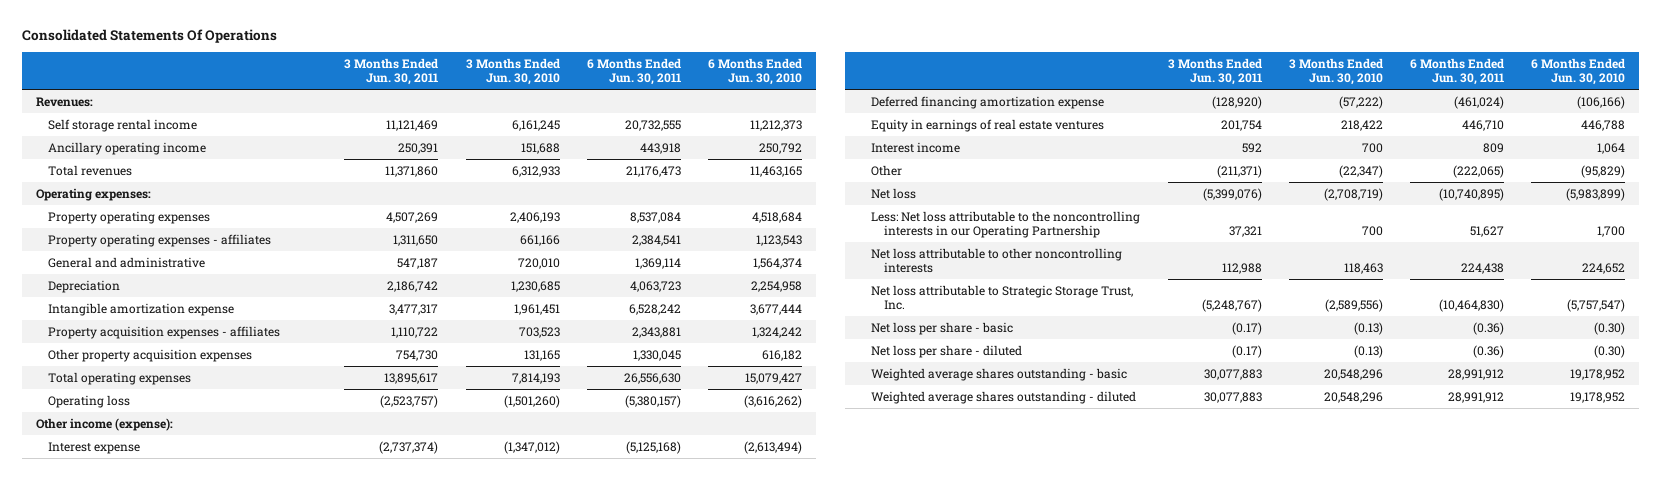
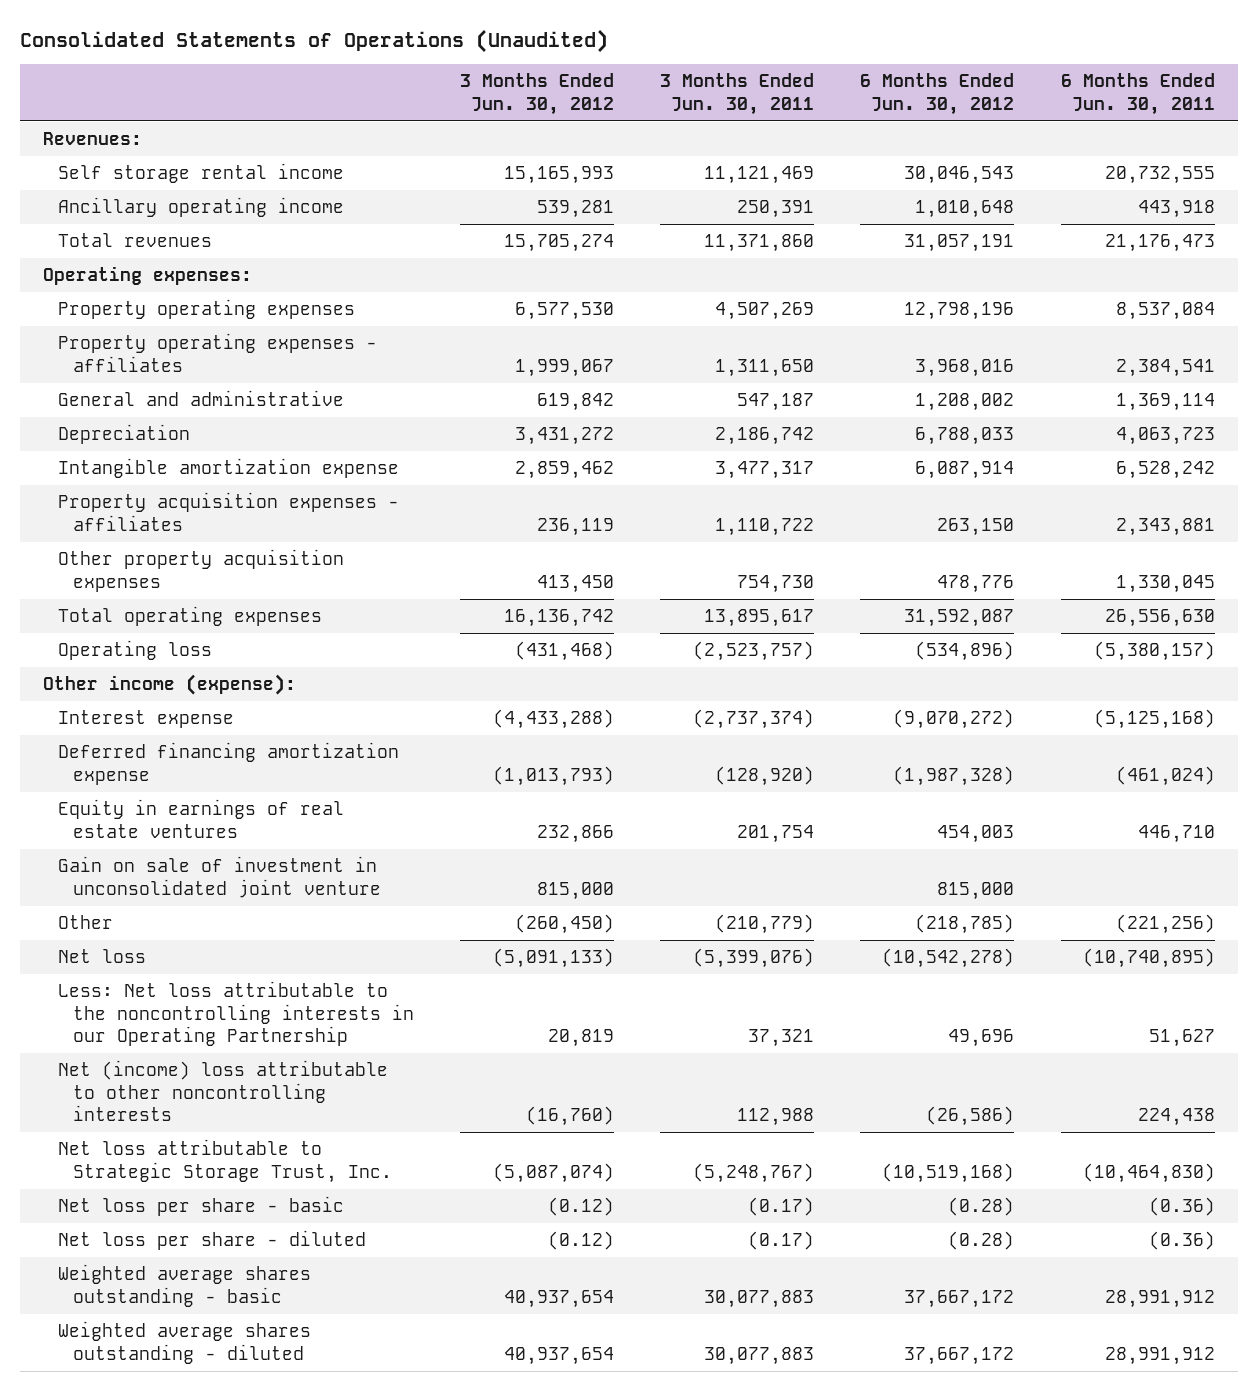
- Consolidated Statements Of Operations
+ Consolidated Statements of Operations (Unaudited)
- | 3 Months Ended Jun. 30, 2011 | 3 Months Ended Jun. 30, 2010 | 6 Months Ended Jun. 30, 2011 | 6 Months Ended Jun. 30, 2010
+ | 3 Months Ended Jun. 30, 2012 | 3 Months Ended Jun. 30, 2011 | 6 Months Ended Jun. 30, 2012 | 6 Months Ended Jun. 30, 2011
- Interest income | 592 | 700 | 809 | 1,064
- Other | (211,371) | (22,347) | (222,065) | (95,829)
+ Gain on sale of investment in unconsolidated joint venture | 815,000 | | 815,000 |
+ Other | (260,450) | (210,779) | (218,785) | (221,256)
- Net loss attributable to other noncontrolling interests | 112,988 | 118,463 | 224,438 | 224,652
+ Net (income) loss attributable to other noncontrolling interests | (16,760) | 112,988 | (26,586) | 224,438

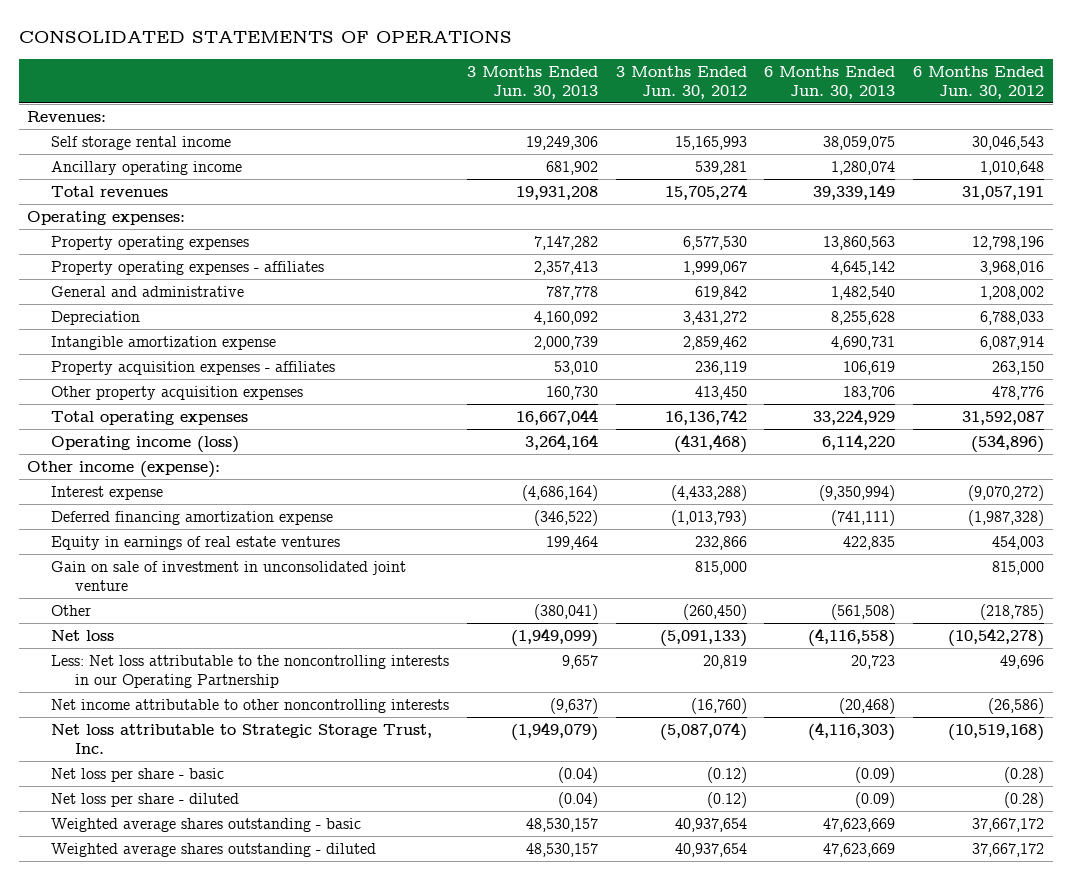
- Consolidated Statements of Operations (Unaudited)
+ CONSOLIDATED STATEMENTS OF OPERATIONS
- | 3 Months Ended Jun. 30, 2012 | 3 Months Ended Jun. 30, 2011 | 6 Months Ended Jun. 30, 2012 | 6 Months Ended Jun. 30, 2011
+ | 3 Months Ended Jun. 30, 2013 | 3 Months Ended Jun. 30, 2012 | 6 Months Ended Jun. 30, 2013 | 6 Months Ended Jun. 30, 2012
- Operating loss | (431,468) | (2,523,757) | (534,896) | (5,380,157)
+ Operating income (loss) | 3,264,164 | (431,468) | 6,114,220 | (534,896)
- Net (income) loss attributable to other noncontrolling interests | (16,760) | 112,988 | (26,586) | 224,438
+ Net income attributable to other noncontrolling interests | (9,637) | (16,760) | (20,468) | (26,586)

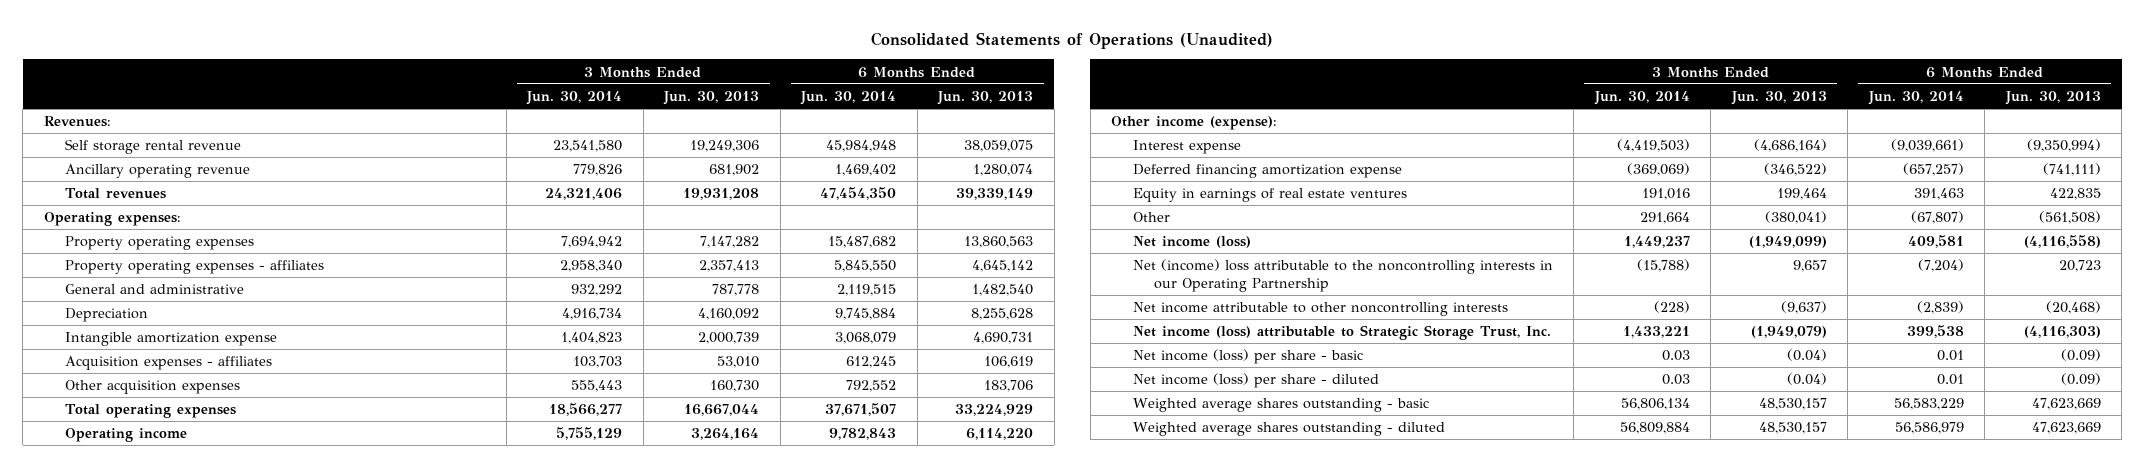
- CONSOLIDATED STATEMENTS OF OPERATIONS
+ Consolidated Statements of Operations (Unaudited)
- | 3 Months Ended Jun. 30, 2013 | 3 Months Ended Jun. 30, 2012 | 6 Months Ended Jun. 30, 2013 | 6 Months Ended Jun. 30, 2012
+ | 3 Months Ended Jun. 30, 2014 | 3 Months Ended Jun. 30, 2013 | 6 Months Ended Jun. 30, 2014 | 6 Months Ended Jun. 30, 2013
- Self storage rental income | 19,249,306 | 15,165,993 | 38,059,075 | 30,046,543
- Ancillary operating income | 681,902 | 539,281 | 1,280,074 | 1,010,648
+ Self storage rental revenue | 23,541,580 | 19,249,306 | 45,984,948 | 38,059,075
+ Ancillary operating revenue | 779,826 | 681,902 | 1,469,402 | 1,280,074
- Property acquisition expenses - affiliates | 53,010 | 236,119 | 106,619 | 263,150
- Other property acquisition expenses | 160,730 | 413,450 | 183,706 | 478,776
+ Acquisition expenses - affiliates | 103,703 | 53,010 | 612,245 | 106,619
+ Other acquisition expenses | 555,443 | 160,730 | 792,552 | 183,706
- Operating income (loss) | 3,264,164 | (431,468) | 6,114,220 | (534,896)
+ Operating income | 5,755,129 | 3,264,164 | 9,782,843 | 6,114,220
- Gain on sale of investment in unconsolidated joint venture | | 815,000 | | 815,000
- Net loss | (1,949,099) | (5,091,133) | (4,116,558) | (10,542,278)
- Less: Net loss attributable to the noncontrolling interests in our Operating Partnership | 9,657 | 20,819 | 20,723 | 49,696
+ Net income (loss) | 1,449,237 | (1,949,099) | 409,581 | (4,116,558)
+ Net (income) loss attributable to the noncontrolling interests in our Operating Partnership | (15,788) | 9,657 | (7,204) | 20,723
- Net loss attributable to Strategic Storage Trust, Inc. | (1,949,079) | (5,087,074) | (4,116,303) | (10,519,168)
- Net loss per share - basic | (0.04) | (0.12) | (0.09) | (0.28)
- Net loss per share - diluted | (0.04) | (0.12) | (0.09) | (0.28)
+ Net income (loss) attributable to Strategic Storage Trust, Inc. | 1,433,221 | (1,949,079) | 399,538 | (4,116,303)
+ Net income (loss) per share - basic | 0.03 | (0.04) | 0.01 | (0.09)
+ Net income (loss) per share - diluted | 0.03 | (0.04) | 0.01 | (0.09)

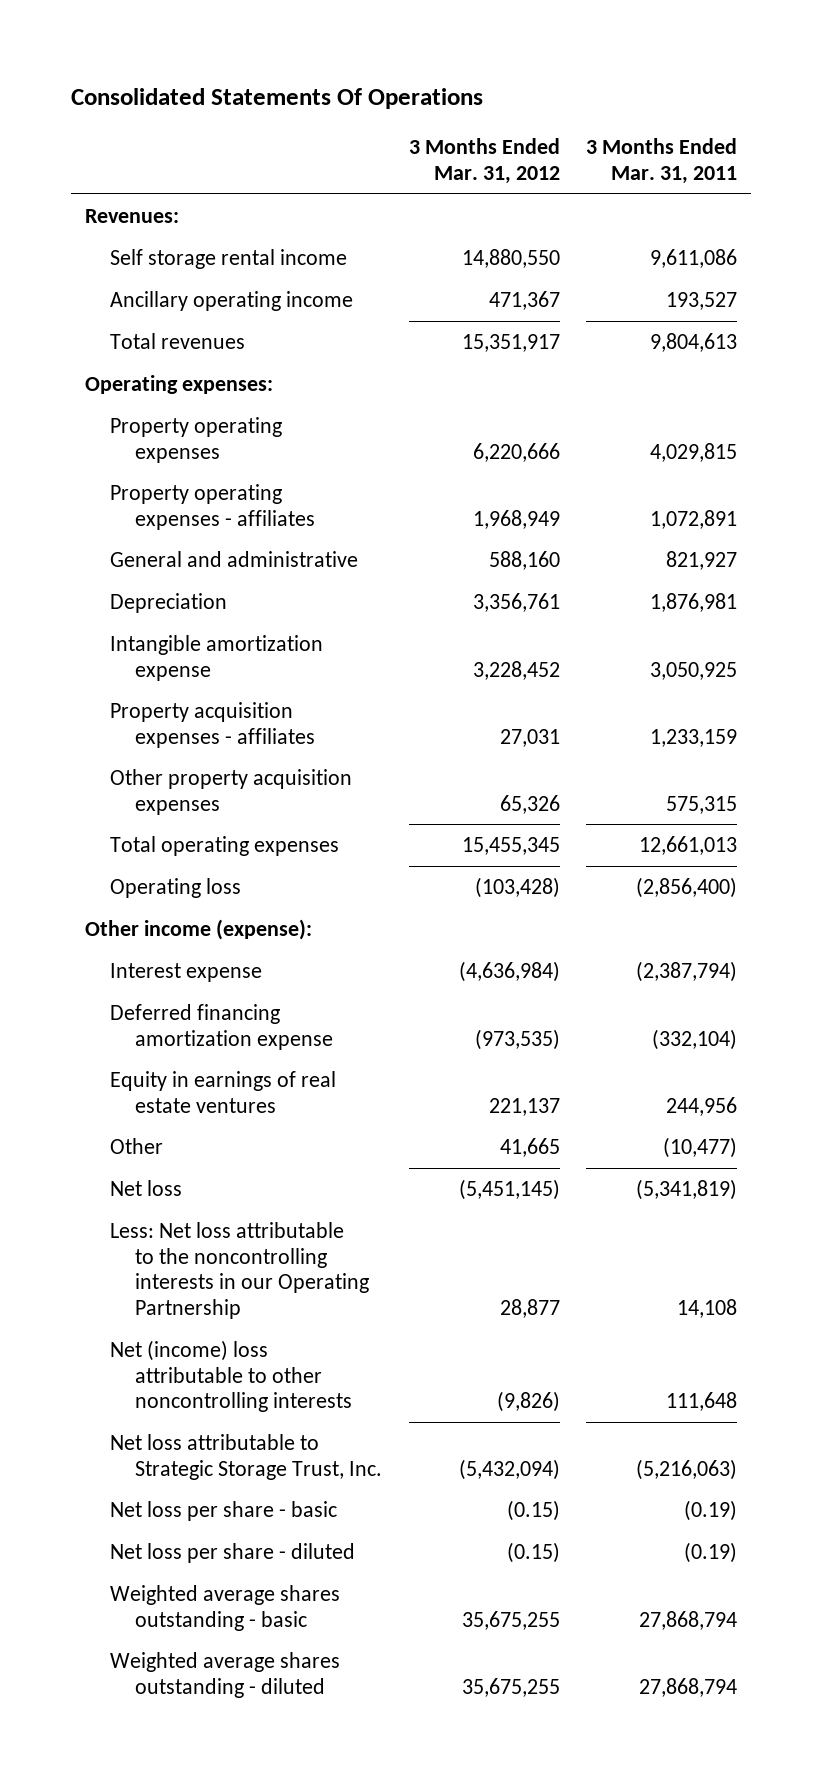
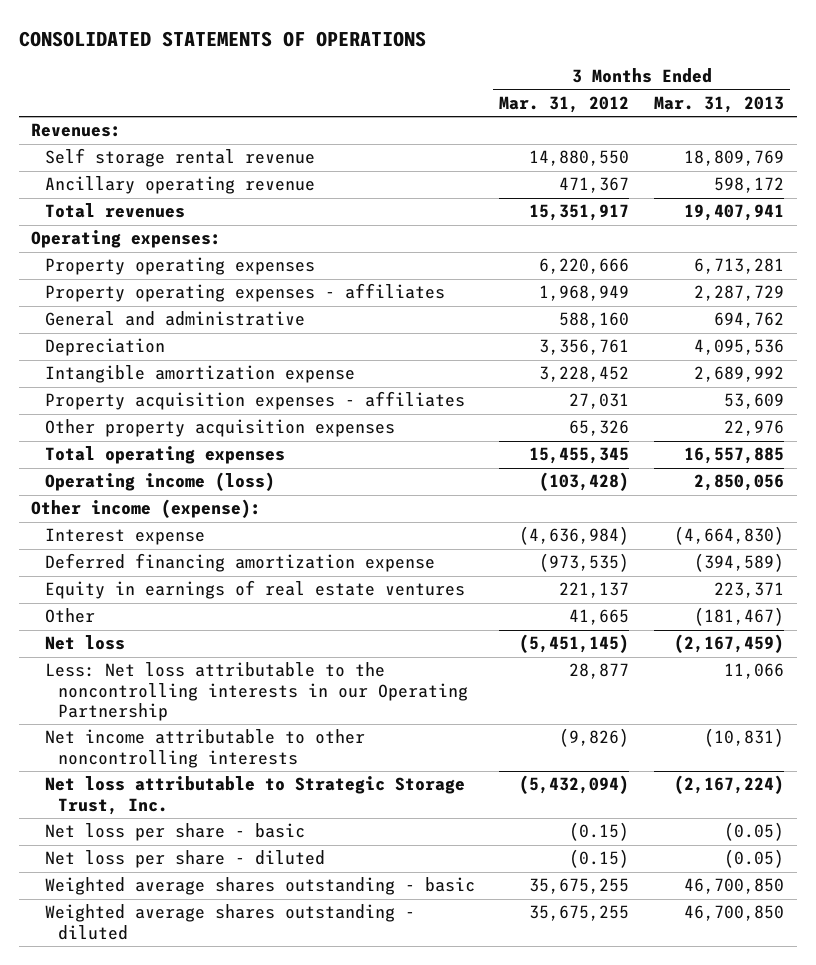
- Consolidated Statements Of Operations
+ CONSOLIDATED STATEMENTS OF OPERATIONS
- | 3 Months Ended Mar. 31, 2012 | 3 Months Ended Mar. 31, 2011
+ | 3 Months Ended Mar. 31, 2012 | 3 Months Ended Mar. 31, 2013
- Self storage rental income | 14,880,550 | 9,611,086
- Ancillary operating income | 471,367 | 193,527
+ Self storage rental revenue | 14,880,550 | 18,809,769
+ Ancillary operating revenue | 471,367 | 598,172
- Operating loss | (103,428) | (2,856,400)
+ Operating income (loss) | (103,428) | 2,850,056
- Net (income) loss attributable to other noncontrolling interests | (9,826) | 111,648
+ Net income attributable to other noncontrolling interests | (9,826) | (10,831)

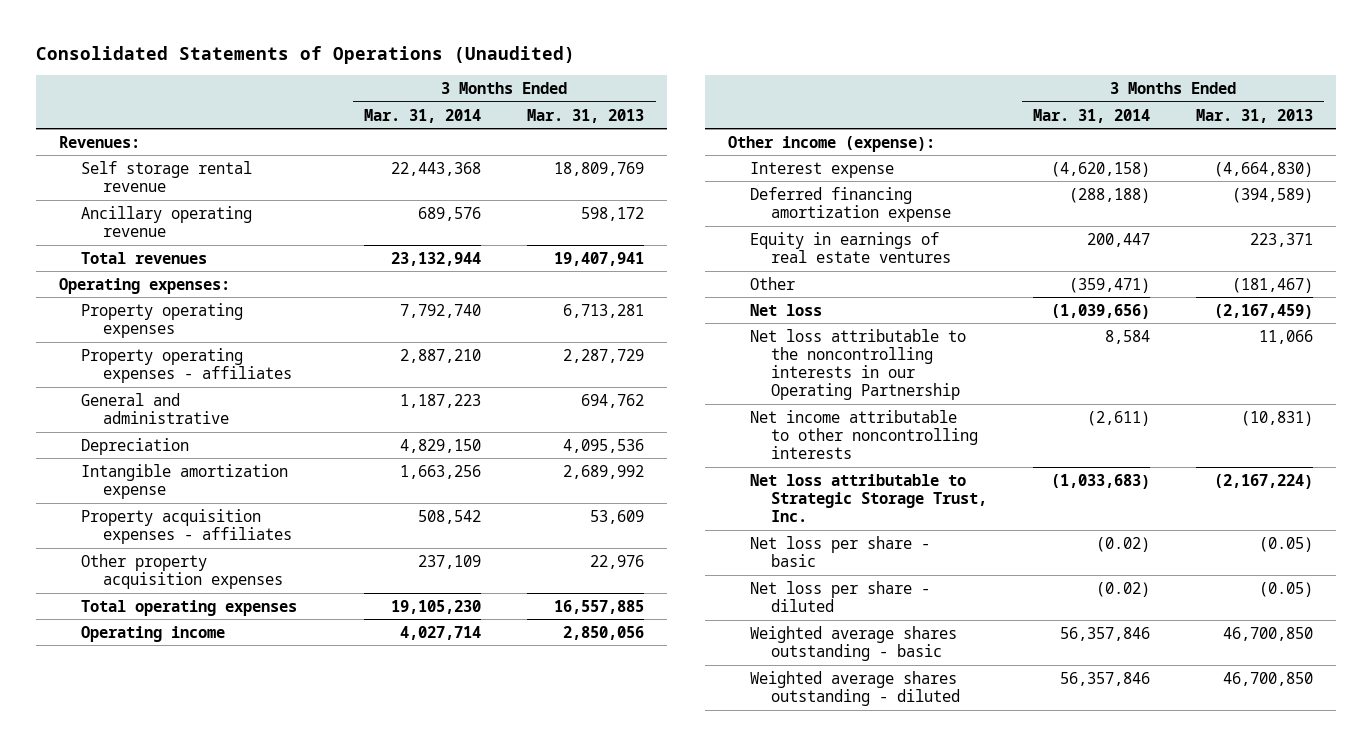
- CONSOLIDATED STATEMENTS OF OPERATIONS
+ Consolidated Statements of Operations (Unaudited)
- | 3 Months Ended Mar. 31, 2012 | 3 Months Ended Mar. 31, 2013
+ | 3 Months Ended Mar. 31, 2014 | 3 Months Ended Mar. 31, 2013
- Operating income (loss) | (103,428) | 2,850,056
+ Operating income | 4,027,714 | 2,850,056
- Less: Net loss attributable to the noncontrolling interests in our Operating Partnership | 28,877 | 11,066
+ Net loss attributable to the noncontrolling interests in our Operating Partnership | 8,584 | 11,066

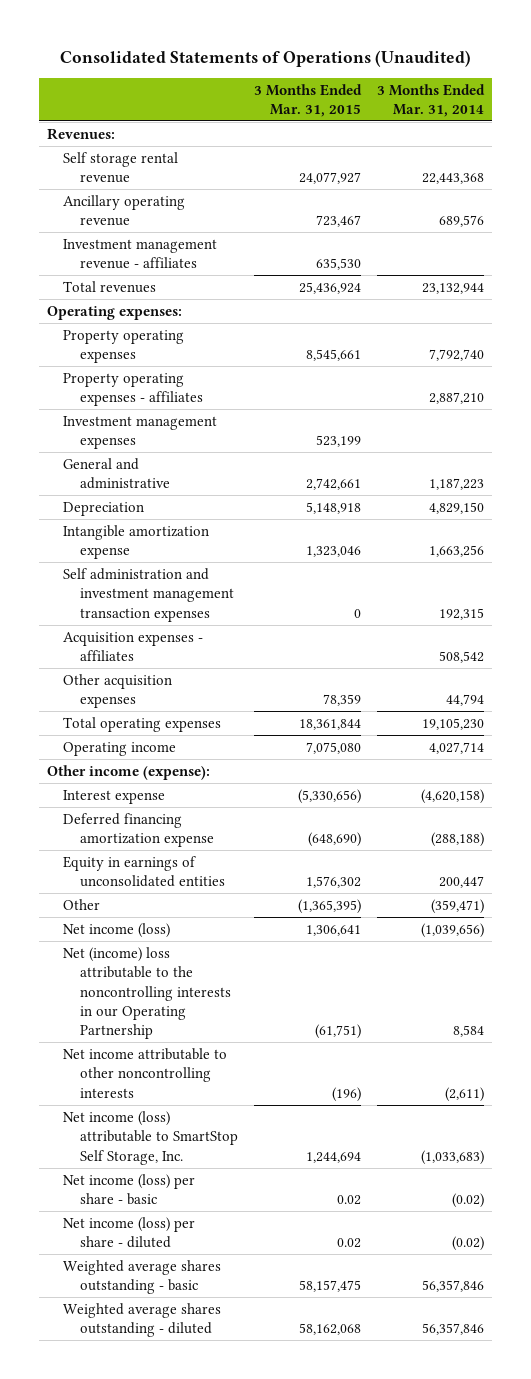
- | 3 Months Ended Mar. 31, 2014 | 3 Months Ended Mar. 31, 2013
+ | 3 Months Ended Mar. 31, 2015 | 3 Months Ended Mar. 31, 2014
+ Investment management revenue - affiliates | 635,530 |
+ Investment management expenses | 523,199 |
- Property acquisition expenses - affiliates | 508,542 | 53,609
- Other property acquisition expenses | 237,109 | 22,976
+ Self administration and investment management transaction expenses | 0 | 192,315
+ Acquisition expenses - affiliates | | 508,542
+ Other acquisition expenses | 78,359 | 44,794
- Equity in earnings of real estate ventures | 200,447 | 223,371
+ Equity in earnings of unconsolidated entities | 1,576,302 | 200,447
- Net loss | (1,039,656) | (2,167,459)
- Net loss attributable to the noncontrolling interests in our Operating Partnership | 8,584 | 11,066
+ Net income (loss) | 1,306,641 | (1,039,656)
+ Net (income) loss attributable to the noncontrolling interests in our Operating Partnership | (61,751) | 8,584
- Net loss attributable to Strategic Storage Trust, Inc. | (1,033,683) | (2,167,224)
- Net loss per share - basic | (0.02) | (0.05)
- Net loss per share - diluted | (0.02) | (0.05)
+ Net income (loss) attributable to SmartStop Self Storage, Inc. | 1,244,694 | (1,033,683)
+ Net income (loss) per share - basic | 0.02 | (0.02)
+ Net income (loss) per share - diluted | 0.02 | (0.02)

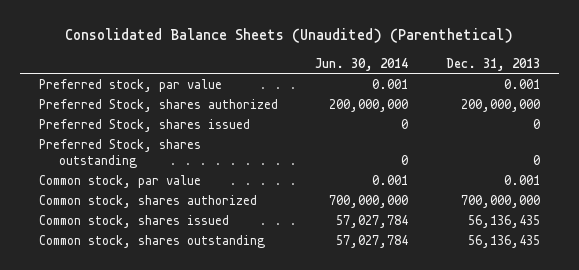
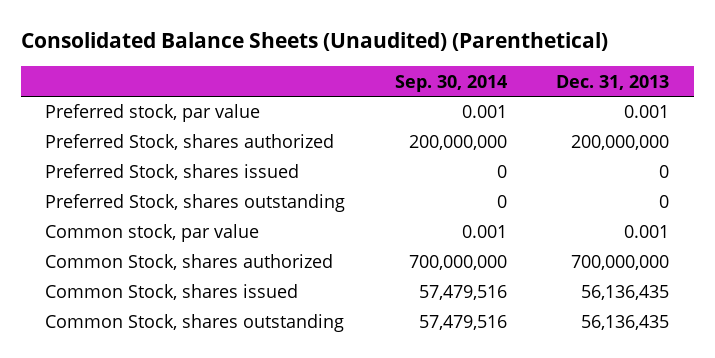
- | Jun. 30, 2014 | Dec. 31, 2013
+ | Sep. 30, 2014 | Dec. 31, 2013
- Common stock, shares authorized | 700,000,000 | 700,000,000
- Common stock, shares issued | 57,027,784 | 56,136,435
- Common stock, shares outstanding | 57,027,784 | 56,136,435
+ Common Stock, shares authorized | 700,000,000 | 700,000,000
+ Common Stock, shares issued | 57,479,516 | 56,136,435
+ Common Stock, shares outstanding | 57,479,516 | 56,136,435

